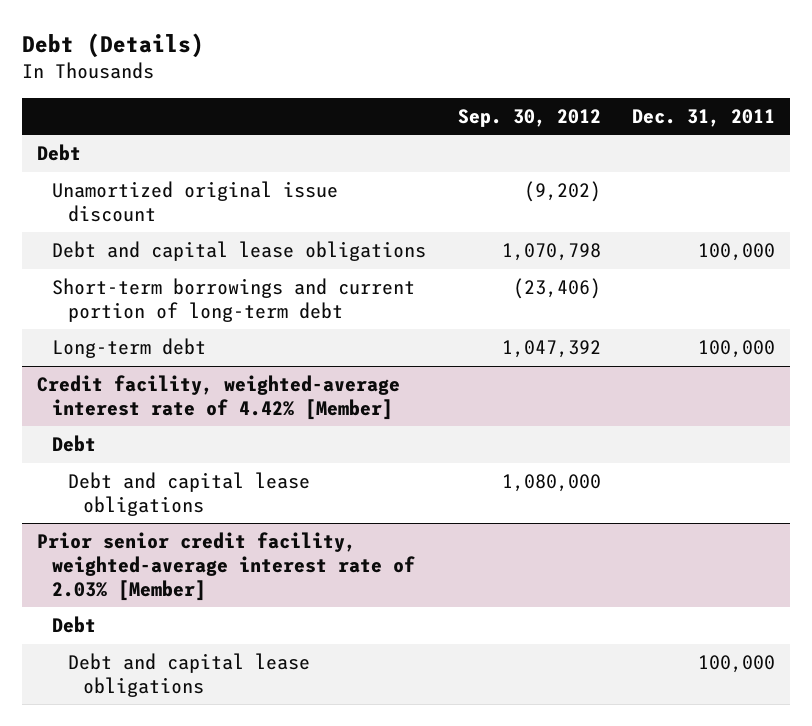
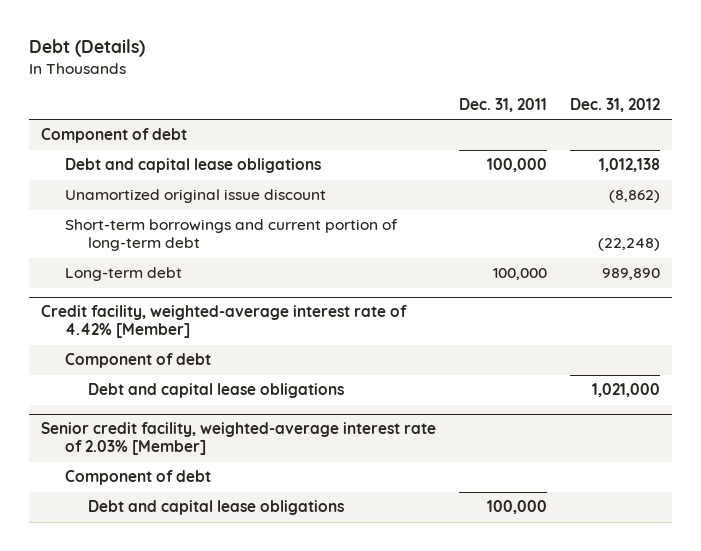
- | Sep. 30, 2012 | Dec. 31, 2011
+ | Dec. 31, 2011 | Dec. 31, 2012
- Debt
+ Component of debt
moved down: Unamortized original issue discount | | (8,862)
@ Credit facility, weighted-average interest rate of 4.42% [Member]
- Debt
+ Component of debt
- Prior senior credit facility, weighted-average interest rate of 2.03% [Member]
- Debt
+ Senior credit facility, weighted-average interest rate of 2.03% [Member]
+ Component of debt

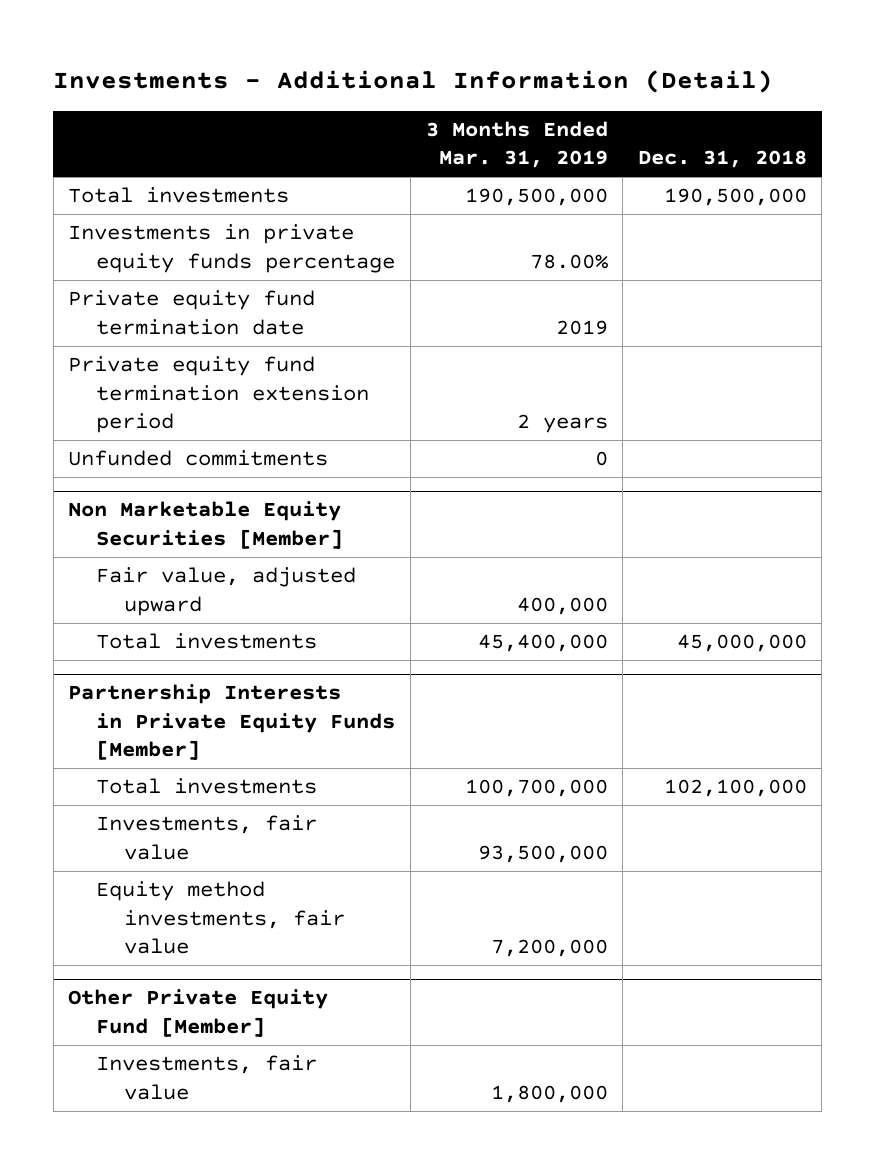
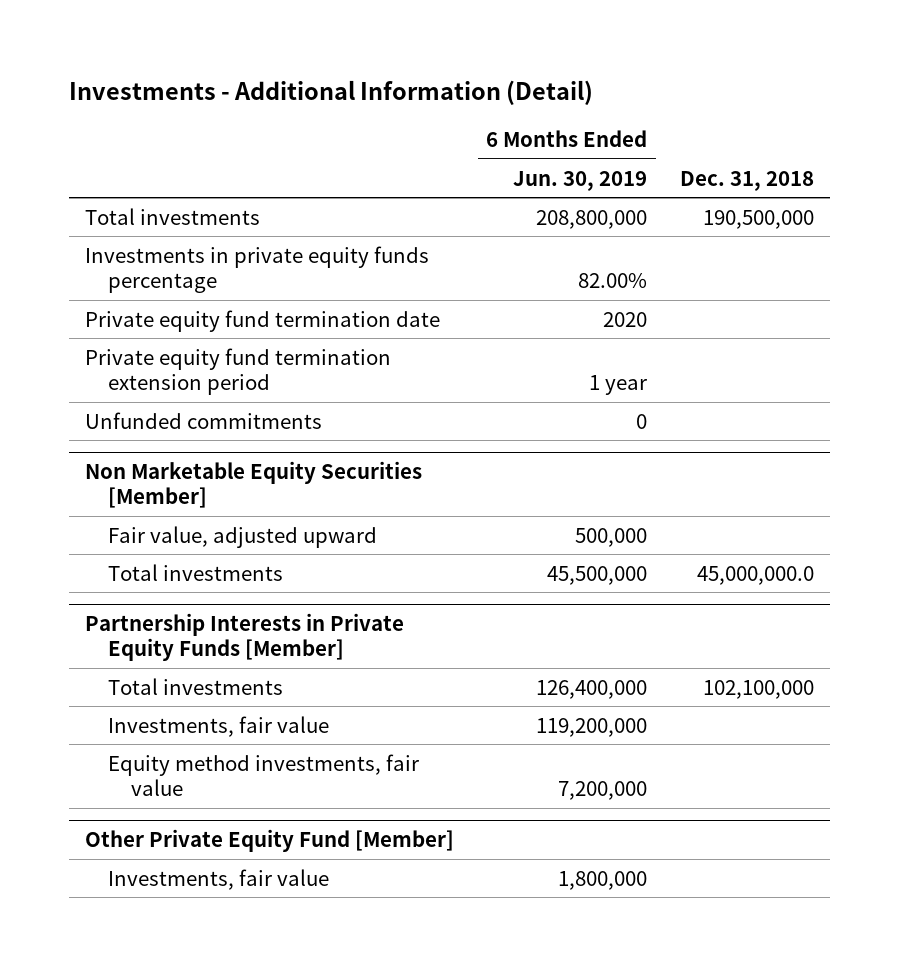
- | 3 Months Ended Mar. 31, 2019 | Dec. 31, 2018
+ | 6 Months Ended Jun. 30, 2019 | Dec. 31, 2018
@ Non Marketable Equity Securities [Member]
- Total investments | 45,400,000 | 45,000,000
+ Total investments | 45,500,000 | 45,000,000.0

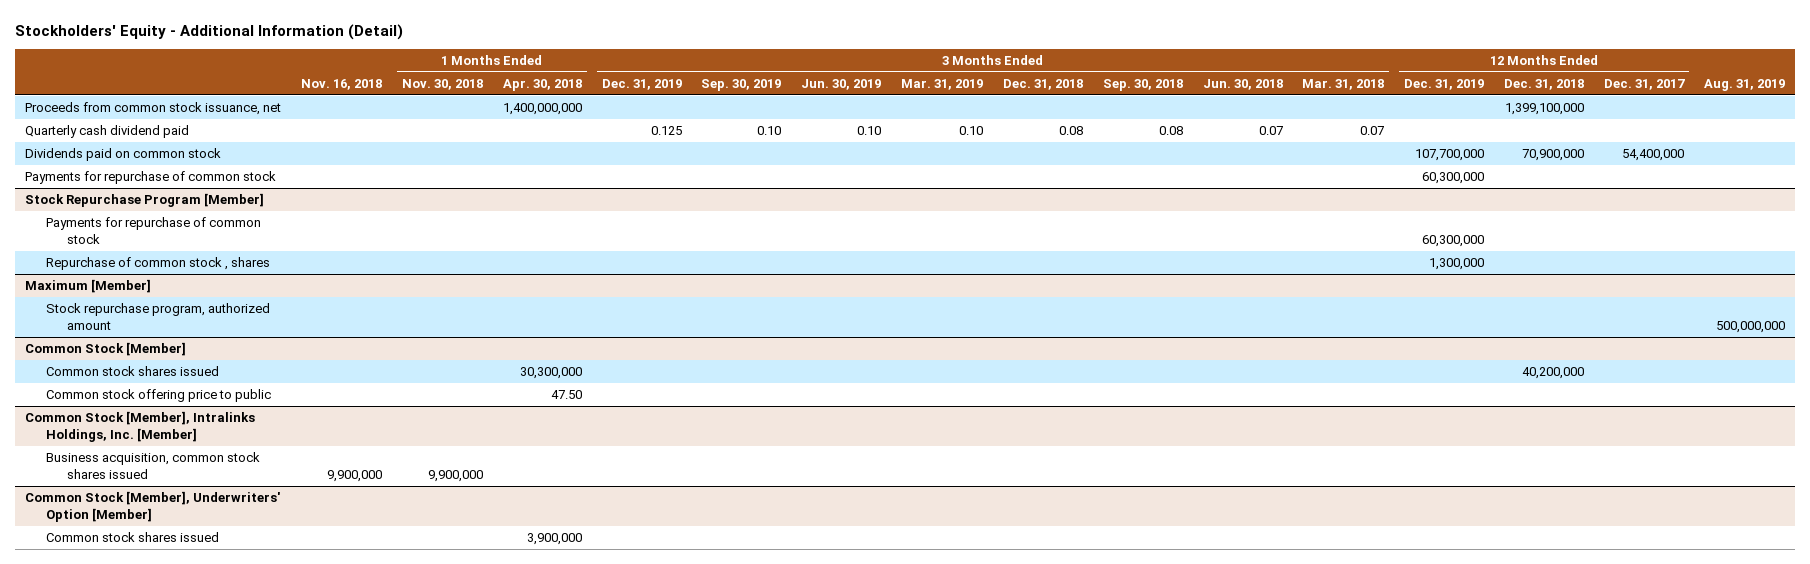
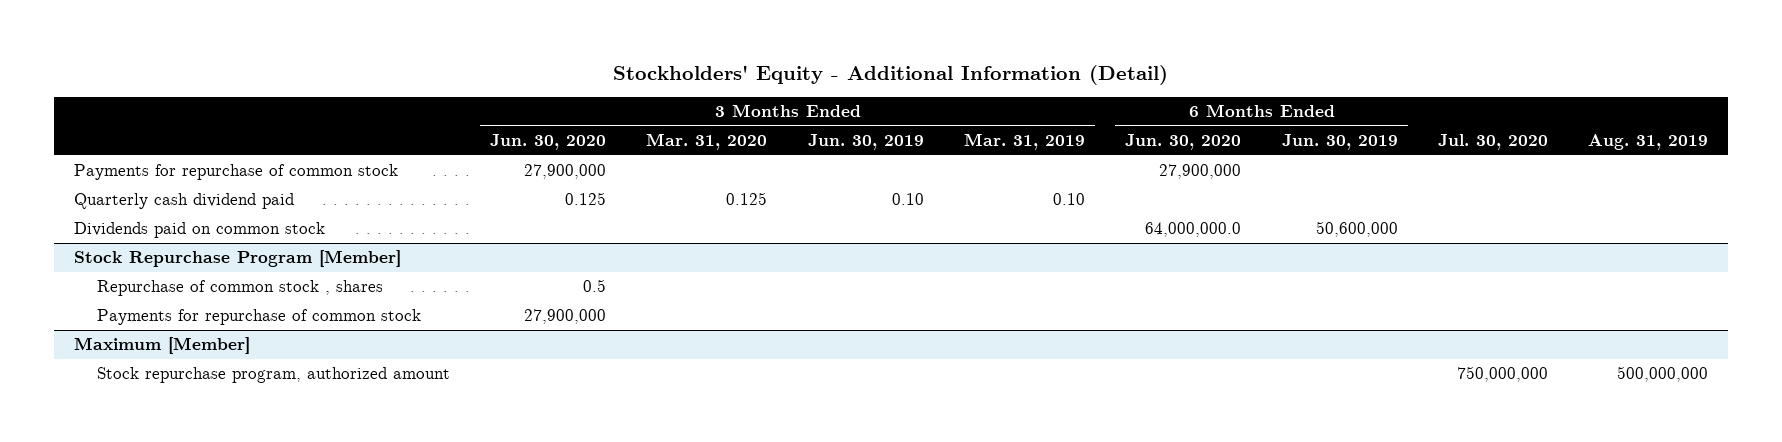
- | Nov. 16, 2018 | 1 Months Ended Nov. 30, 2018 | 1 Months Ended Apr. 30, 2018 | 3 Months Ended Dec. 31, 2019 | 3 Months Ended Sep. 30, 2019 | 3 Months Ended Jun. 30, 2019 | 3 Months Ended Mar. 31, 2019 | 3 Months Ended Dec. 31, 2018 | 3 Months Ended Sep. 30, 2018 | 3 Months Ended Jun. 30, 2018 | 3 Months Ended Mar. 31, 2018 | 12 Months Ended Dec. 31, 2019 | 12 Months Ended Dec. 31, 2018 | 12 Months Ended Dec. 31, 2017 | Aug. 31, 2019
+ | 3 Months Ended Jun. 30, 2020 | 3 Months Ended Mar. 31, 2020 | 3 Months Ended Jun. 30, 2019 | 3 Months Ended Mar. 31, 2019 | 6 Months Ended Jun. 30, 2020 | 6 Months Ended Jun. 30, 2019 | Jul. 30, 2020 | Aug. 31, 2019
- Proceeds from common stock issuance, net | | | 1,400,000,000 | | | | | | | | | | 1,399,100,000 | |
moved up: Payments for repurchase of common stock | 27,900,000 | | | | 27,900,000 | | |
@ Stock Repurchase Program [Member]
moved down: Payments for repurchase of common stock | 27,900,000 | | | | | | |
- Common Stock [Member]
- Common stock shares issued | | | 30,300,000 | | | | | | | | | | 40,200,000 | |
- Common stock offering price to public | | | 47.50 | | | | | | | | | | | |
- Common Stock [Member], Intralinks Holdings, Inc. [Member]
- Business acquisition, common stock shares issued | 9,900,000 | 9,900,000 | | | | | | | | | | | | |
- Common Stock [Member], Underwriters' Option [Member]
- Common stock shares issued | | | 3,900,000 | | | | | | | | | | | |

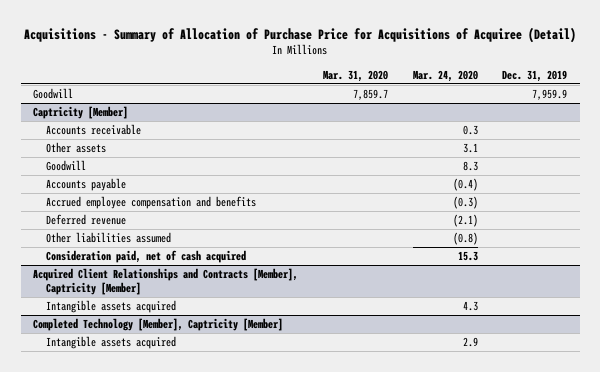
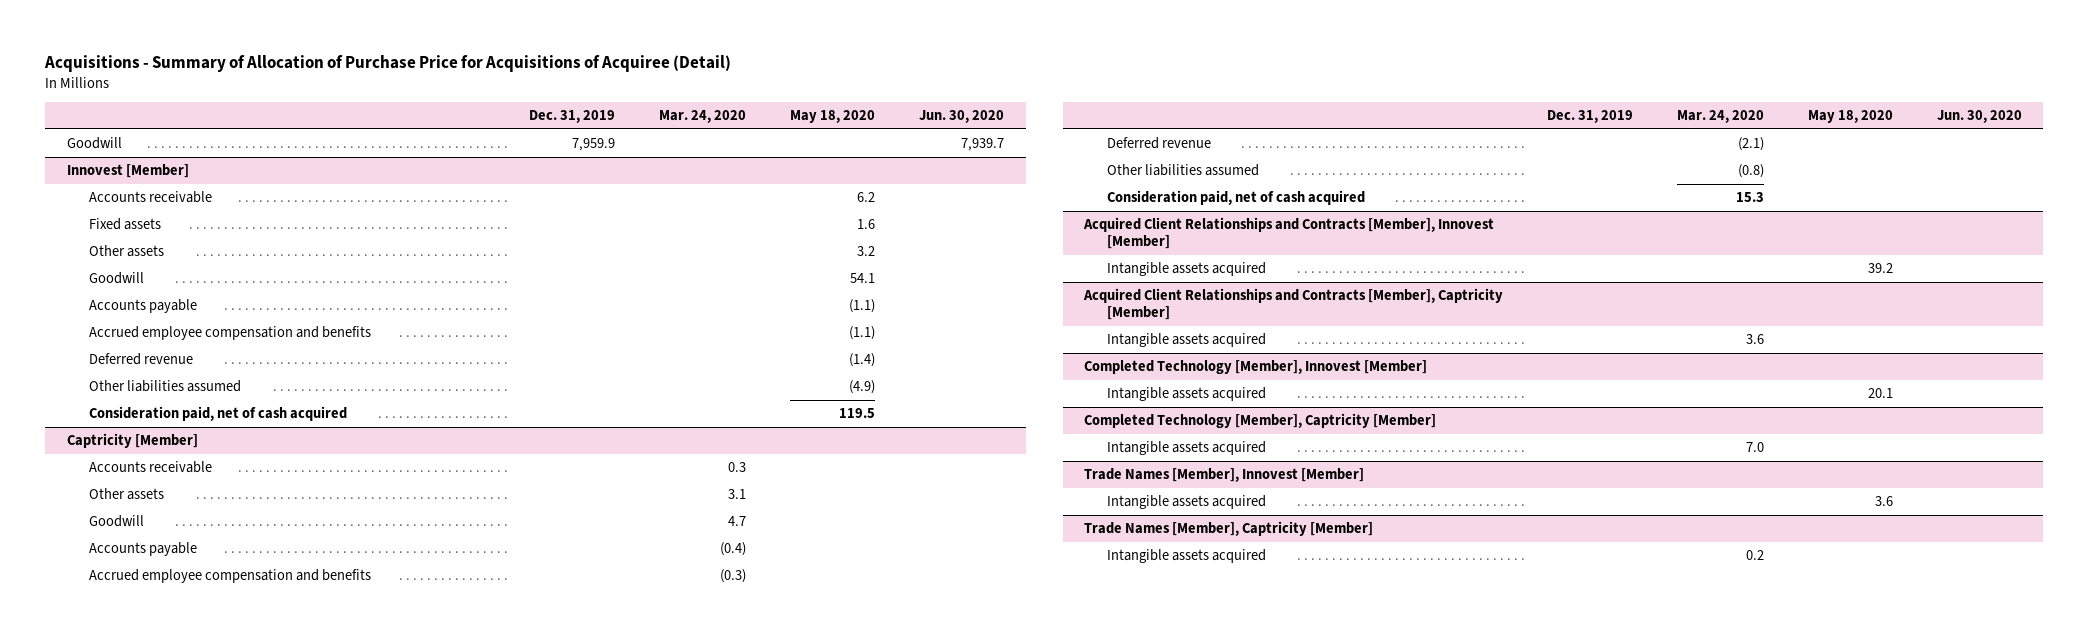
- | Mar. 31, 2020 | Mar. 24, 2020 | Dec. 31, 2019
+ | Dec. 31, 2019 | Mar. 24, 2020 | May 18, 2020 | Jun. 30, 2020
+ Innovest [Member]
+ Accounts receivable | | | 6.2 |
+ Fixed assets | | | 1.6 |
+ Other assets | | | 3.2 |
+ Goodwill | | | 54.1 |
+ Accounts payable | | | (1.1) |
+ Accrued employee compensation and benefits | | | (1.1) |
+ Deferred revenue | | | (1.4) |
+ Other liabilities assumed | | | (4.9) |
+ Consideration paid, net of cash acquired | | | 119.5 |
@ Captricity [Member]
- Goodwill | | 8.3 |
+ Goodwill | | 4.7 | |
+ Acquired Client Relationships and Contracts [Member], Innovest [Member]
+ Intangible assets acquired | | | 39.2 |
@ Acquired Client Relationships and Contracts [Member], Captricity [Member]
- Intangible assets acquired | | 4.3 |
+ Intangible assets acquired | | 3.6 | |
+ Completed Technology [Member], Innovest [Member]
+ Intangible assets acquired | | | 20.1 |
@ Completed Technology [Member], Captricity [Member]
- Intangible assets acquired | | 2.9 |
+ Intangible assets acquired | | 7.0 | |
+ Trade Names [Member], Innovest [Member]
+ Intangible assets acquired | | | 3.6 |
+ Trade Names [Member], Captricity [Member]
+ Intangible assets acquired | | 0.2 | |

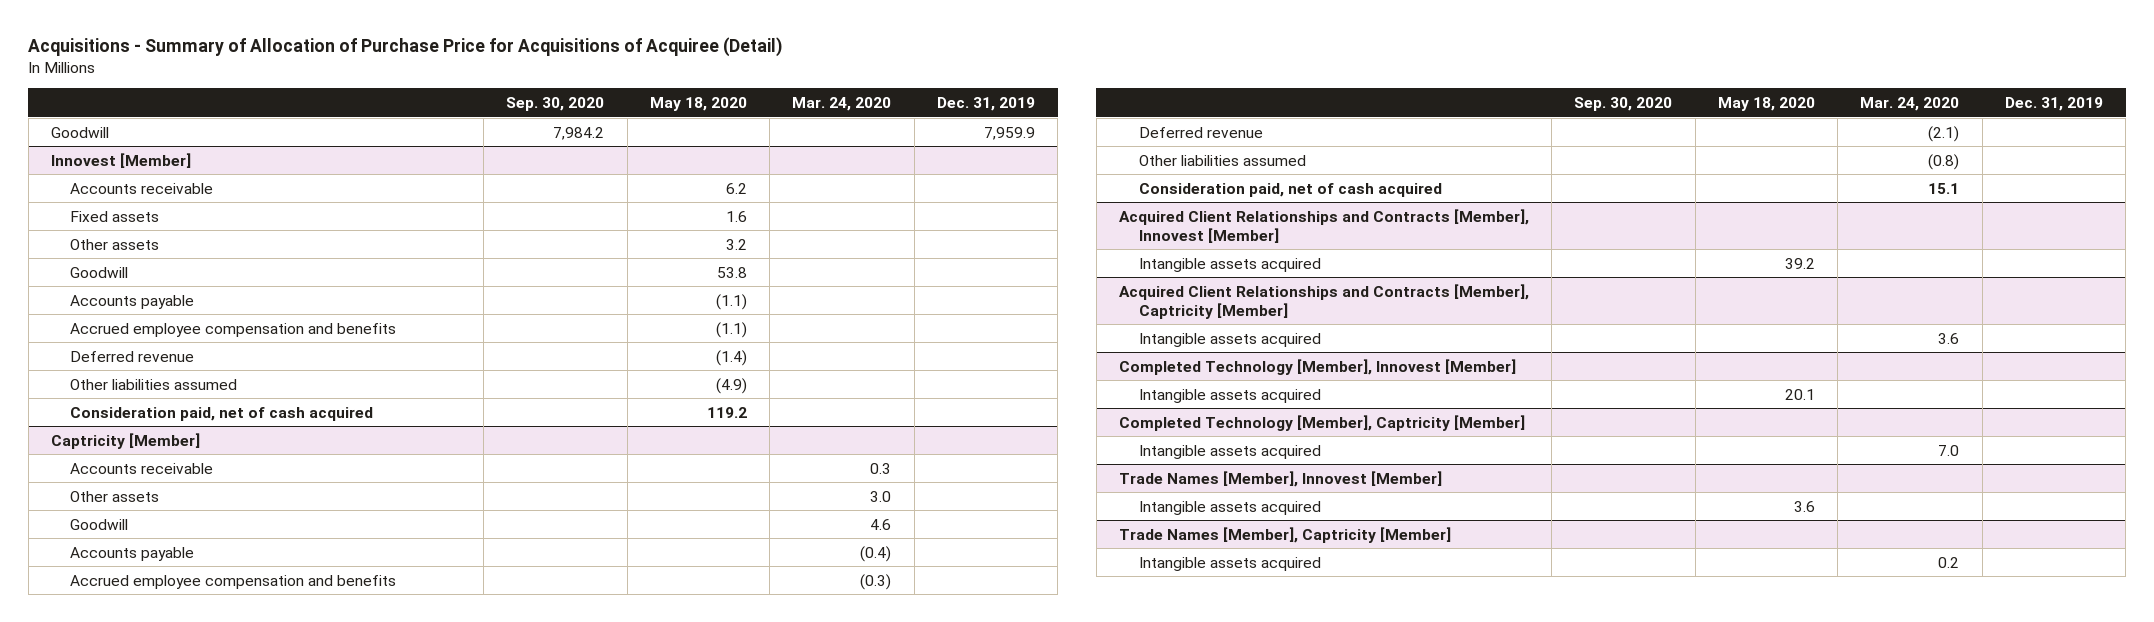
- | Dec. 31, 2019 | Mar. 24, 2020 | May 18, 2020 | Jun. 30, 2020
+ | Sep. 30, 2020 | May 18, 2020 | Mar. 24, 2020 | Dec. 31, 2019
@ Innovest [Member]
- Goodwill | | | 54.1 |
+ Goodwill | | 53.8 | |
- Consideration paid, net of cash acquired | | | 119.5 |
+ Consideration paid, net of cash acquired | | 119.2 | |
@ Captricity [Member]
- Other assets | | 3.1 | |
- Goodwill | | 4.7 | |
+ Other assets | | | 3.0 |
+ Goodwill | | | 4.6 |
- Consideration paid, net of cash acquired | | 15.3 | |
+ Consideration paid, net of cash acquired | | | 15.1 |

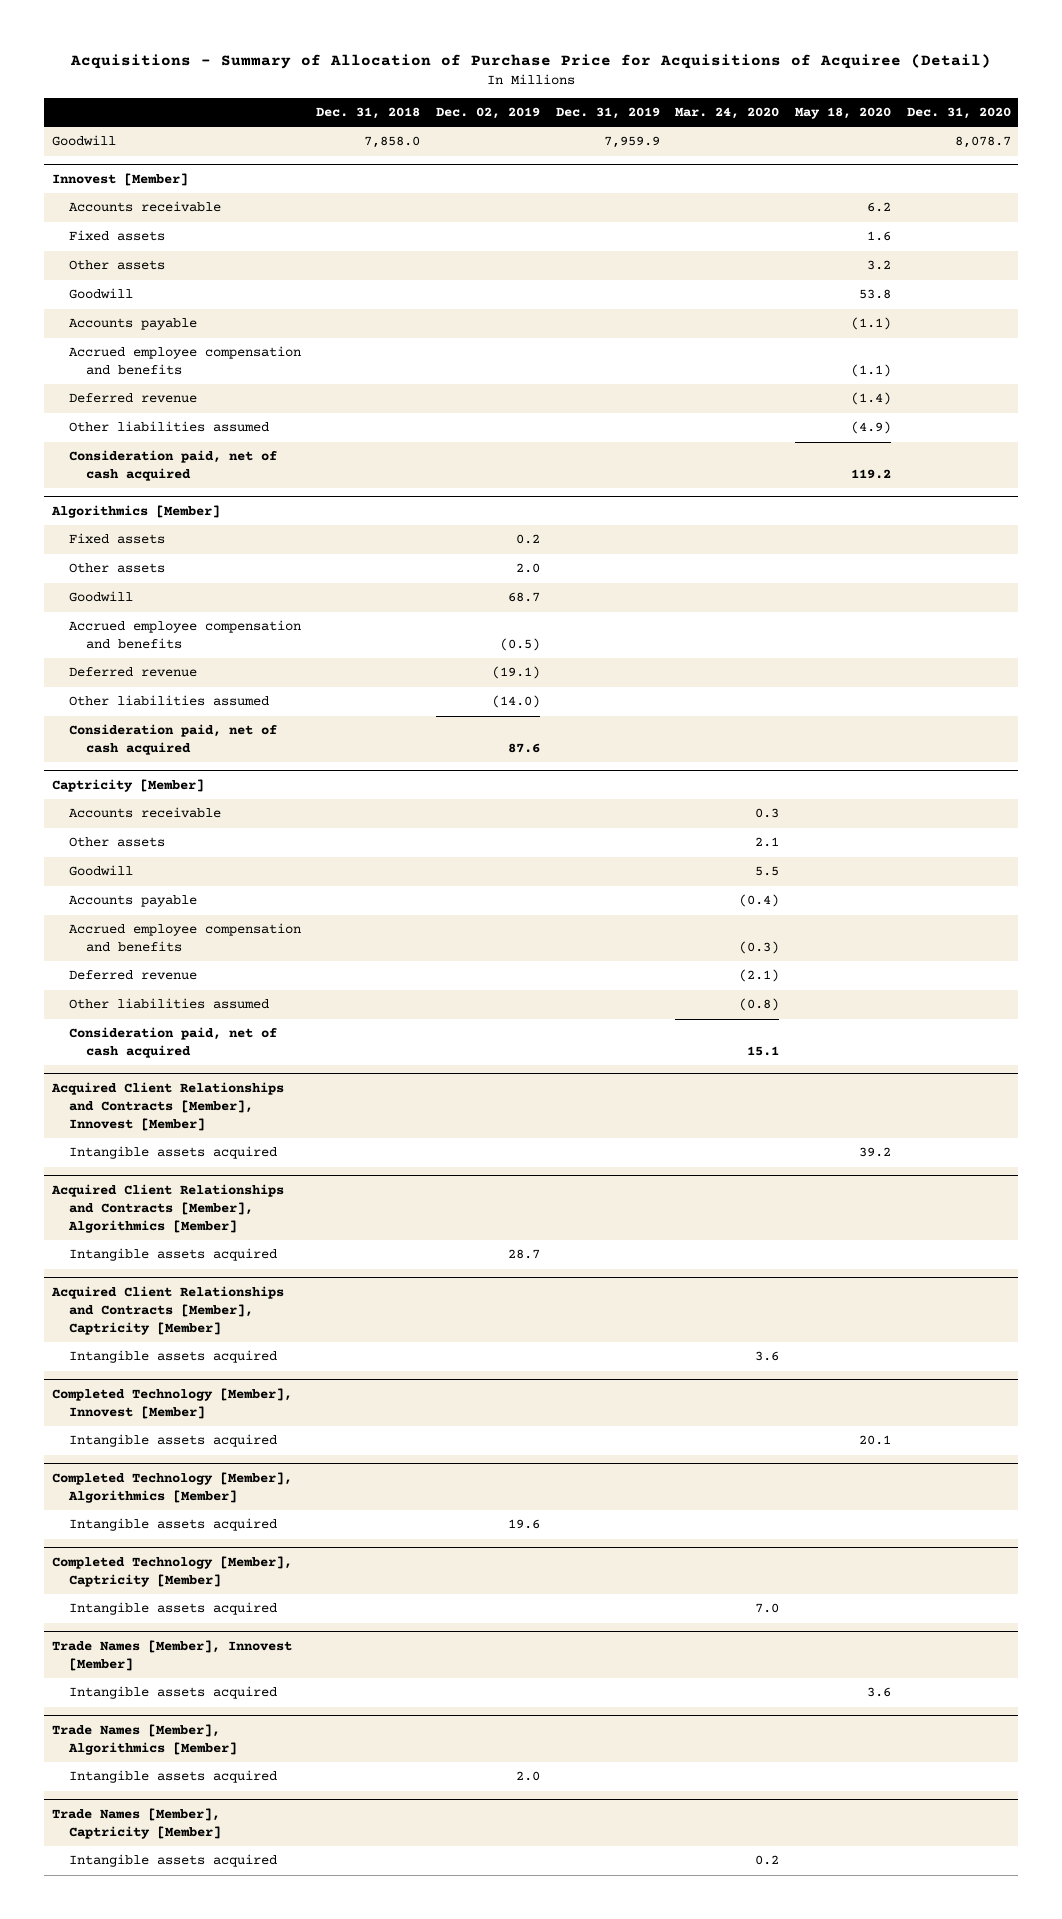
- | Sep. 30, 2020 | May 18, 2020 | Mar. 24, 2020 | Dec. 31, 2019
+ | Dec. 31, 2018 | Dec. 02, 2019 | Dec. 31, 2019 | Mar. 24, 2020 | May 18, 2020 | Dec. 31, 2020
+ Algorithmics [Member]
+ Fixed assets | | 0.2 | | | |
+ Other assets | | 2.0 | | | |
+ Goodwill | | 68.7 | | | |
+ Accrued employee compensation and benefits | | (0.5) | | | |
+ Deferred revenue | | (19.1) | | | |
+ Other liabilities assumed | | (14.0) | | | |
+ Consideration paid, net of cash acquired | | 87.6 | | | |
@ Captricity [Member]
- Other assets | | | 3.0 |
- Goodwill | | | 4.6 |
+ Other assets | | | | 2.1 | |
+ Goodwill | | | | 5.5 | |
+ Acquired Client Relationships and Contracts [Member], Algorithmics [Member]
+ Intangible assets acquired | | 28.7 | | | |
+ Completed Technology [Member], Algorithmics [Member]
+ Intangible assets acquired | | 19.6 | | | |
+ Trade Names [Member], Algorithmics [Member]
+ Intangible assets acquired | | 2.0 | | | |

